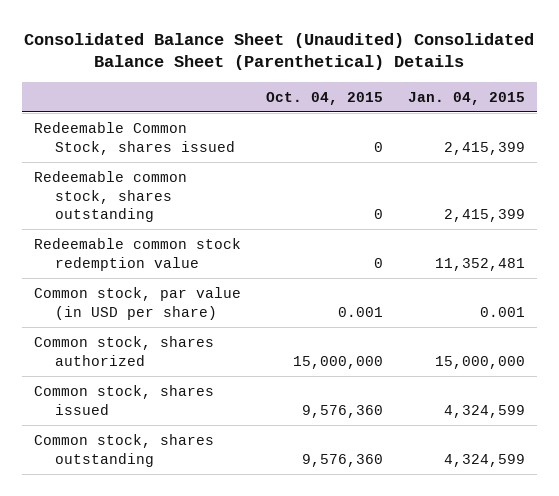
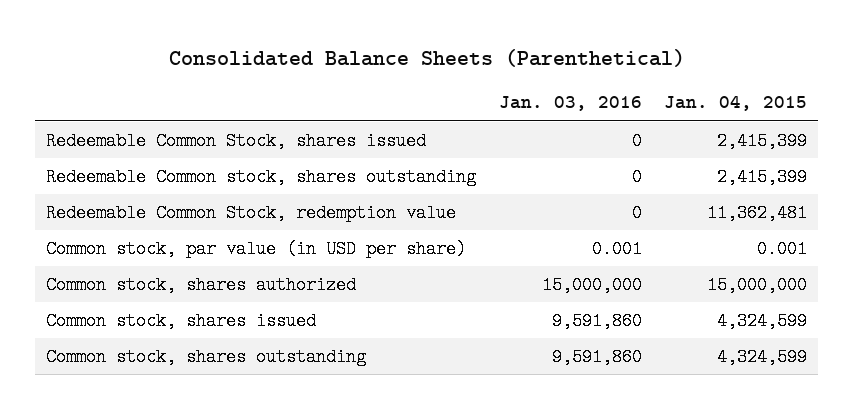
- Consolidated Balance Sheet (Unaudited) Consolidated Balance Sheet (Parenthetical) Details
+ Consolidated Balance Sheets (Parenthetical)
- | Oct. 04, 2015 | Jan. 04, 2015
+ | Jan. 03, 2016 | Jan. 04, 2015
- Redeemable common stock, shares outstanding | 0 | 2,415,399
- Redeemable common stock redemption value | 0 | 11,352,481
+ Redeemable Common stock, shares outstanding | 0 | 2,415,399
+ Redeemable Common Stock, redemption value | 0 | 11,362,481

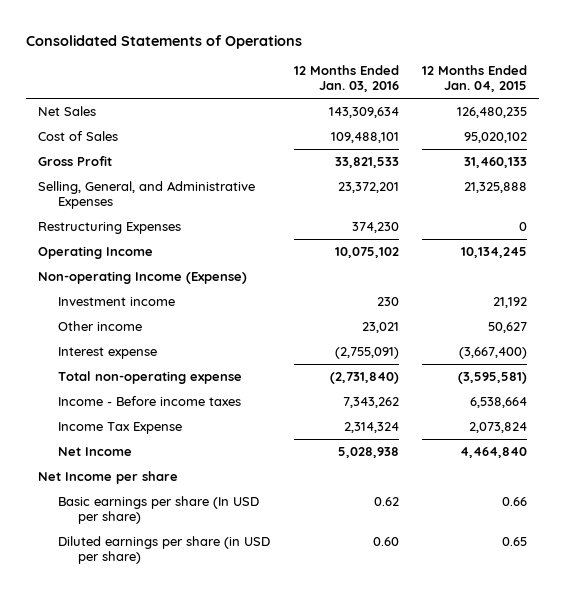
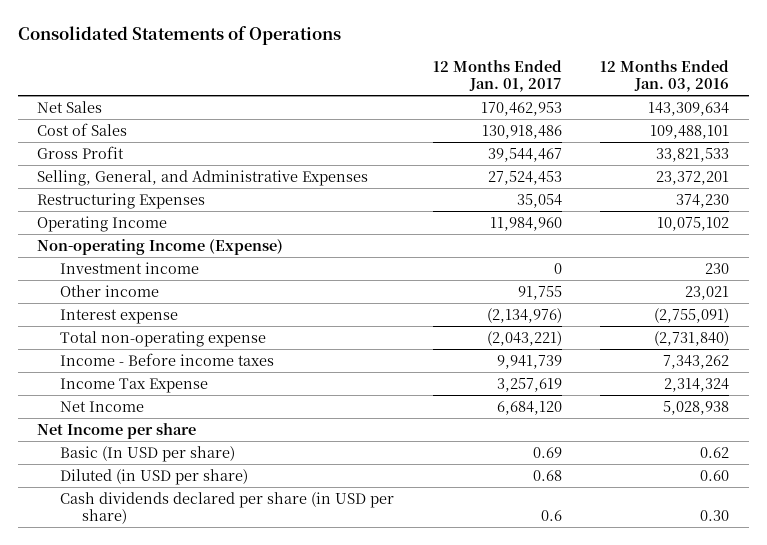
- | 12 Months Ended Jan. 03, 2016 | 12 Months Ended Jan. 04, 2015
+ | 12 Months Ended Jan. 01, 2017 | 12 Months Ended Jan. 03, 2016
- Basic earnings per share (In USD per share) | 0.62 | 0.66
- Diluted earnings per share (in USD per share) | 0.60 | 0.65
+ Basic (In USD per share) | 0.69 | 0.62
+ Diluted (in USD per share) | 0.68 | 0.60
+ Cash dividends declared per share (in USD per share) | 0.6 | 0.30

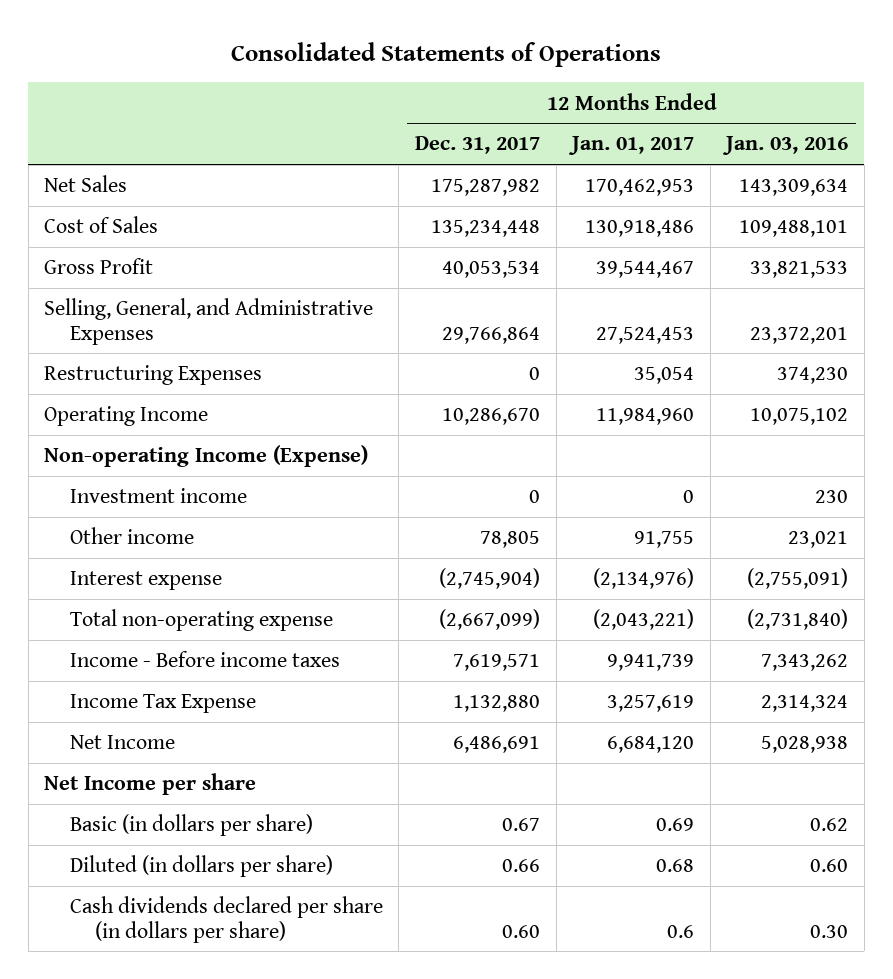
- | 12 Months Ended Jan. 01, 2017 | 12 Months Ended Jan. 03, 2016
+ | 12 Months Ended Dec. 31, 2017 | 12 Months Ended Jan. 01, 2017 | 12 Months Ended Jan. 03, 2016
- Basic (In USD per share) | 0.69 | 0.62
- Diluted (in USD per share) | 0.68 | 0.60
- Cash dividends declared per share (in USD per share) | 0.6 | 0.30
+ Basic (in dollars per share) | 0.67 | 0.69 | 0.62
+ Diluted (in dollars per share) | 0.66 | 0.68 | 0.60
+ Cash dividends declared per share (in dollars per share) | 0.60 | 0.6 | 0.30

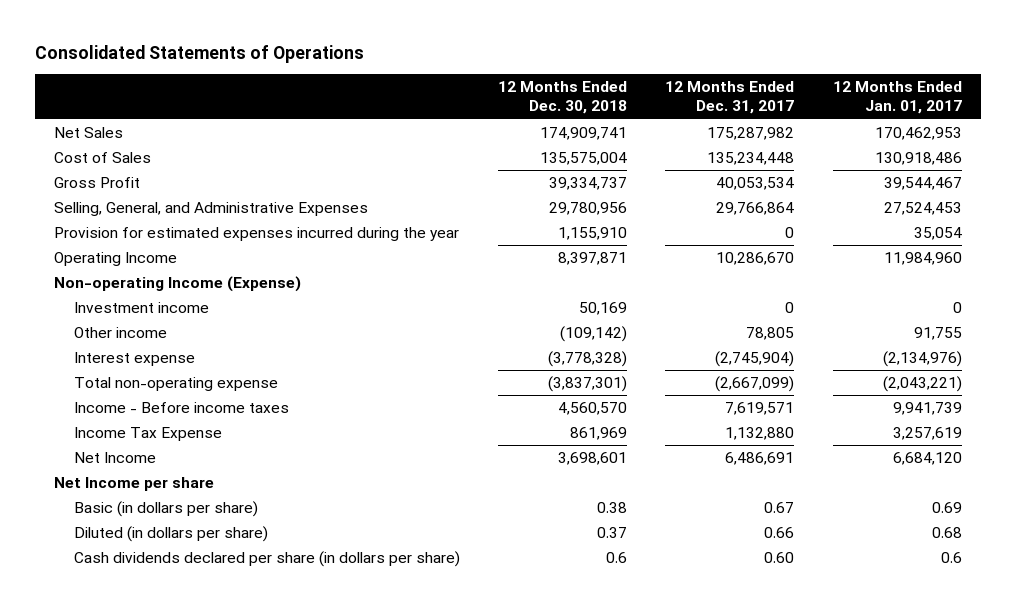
- | 12 Months Ended Dec. 31, 2017 | 12 Months Ended Jan. 01, 2017 | 12 Months Ended Jan. 03, 2016
+ | 12 Months Ended Dec. 30, 2018 | 12 Months Ended Dec. 31, 2017 | 12 Months Ended Jan. 01, 2017
- Restructuring Expenses | 0 | 35,054 | 374,230
+ Provision for estimated expenses incurred during the year | 1,155,910 | 0 | 35,054

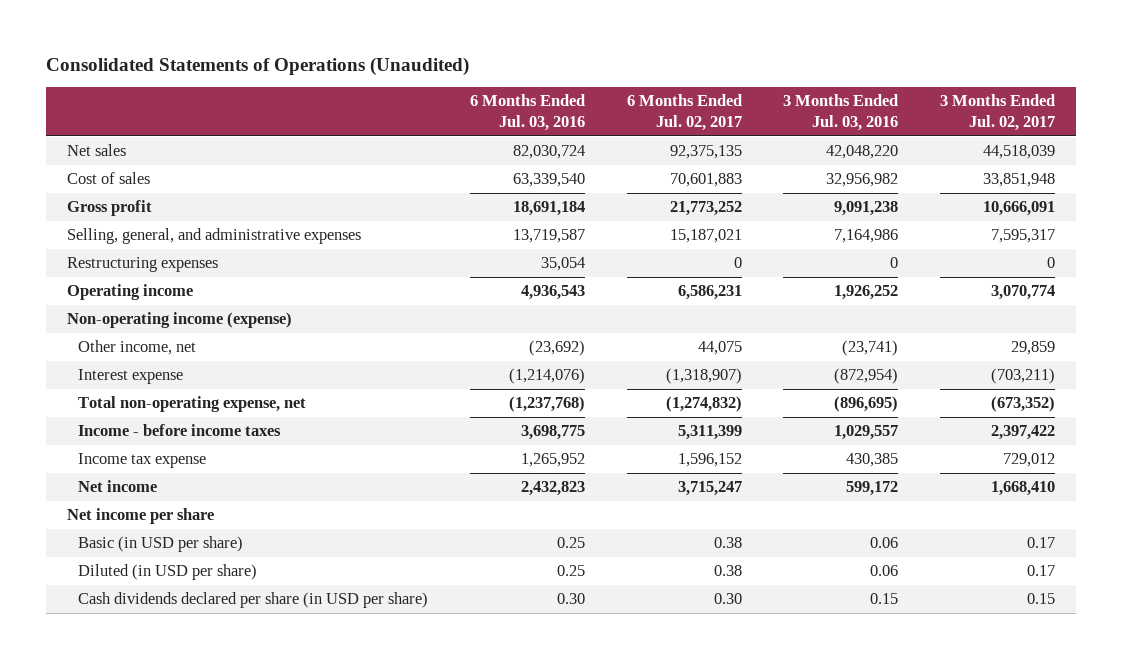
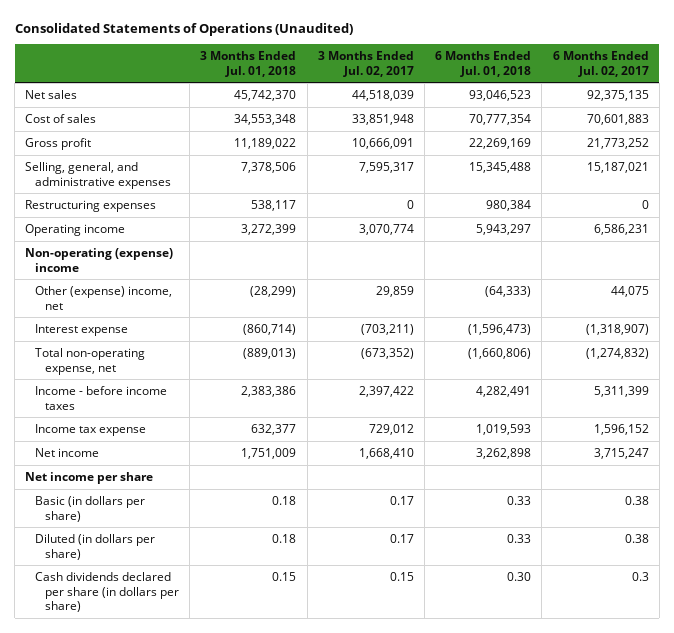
- | 6 Months Ended Jul. 03, 2016 | 6 Months Ended Jul. 02, 2017 | 3 Months Ended Jul. 03, 2016 | 3 Months Ended Jul. 02, 2017
+ | 3 Months Ended Jul. 01, 2018 | 3 Months Ended Jul. 02, 2017 | 6 Months Ended Jul. 01, 2018 | 6 Months Ended Jul. 02, 2017
- Non-operating income (expense)
- Other income, net | (23,692) | 44,075 | (23,741) | 29,859
+ Non-operating (expense) income
+ Other (expense) income, net | (28,299) | 29,859 | (64,333) | 44,075
- Basic (in USD per share) | 0.25 | 0.38 | 0.06 | 0.17
- Diluted (in USD per share) | 0.25 | 0.38 | 0.06 | 0.17
- Cash dividends declared per share (in USD per share) | 0.30 | 0.30 | 0.15 | 0.15
+ Basic (in dollars per share) | 0.18 | 0.17 | 0.33 | 0.38
+ Diluted (in dollars per share) | 0.18 | 0.17 | 0.33 | 0.38
+ Cash dividends declared per share (in dollars per share) | 0.15 | 0.15 | 0.30 | 0.3

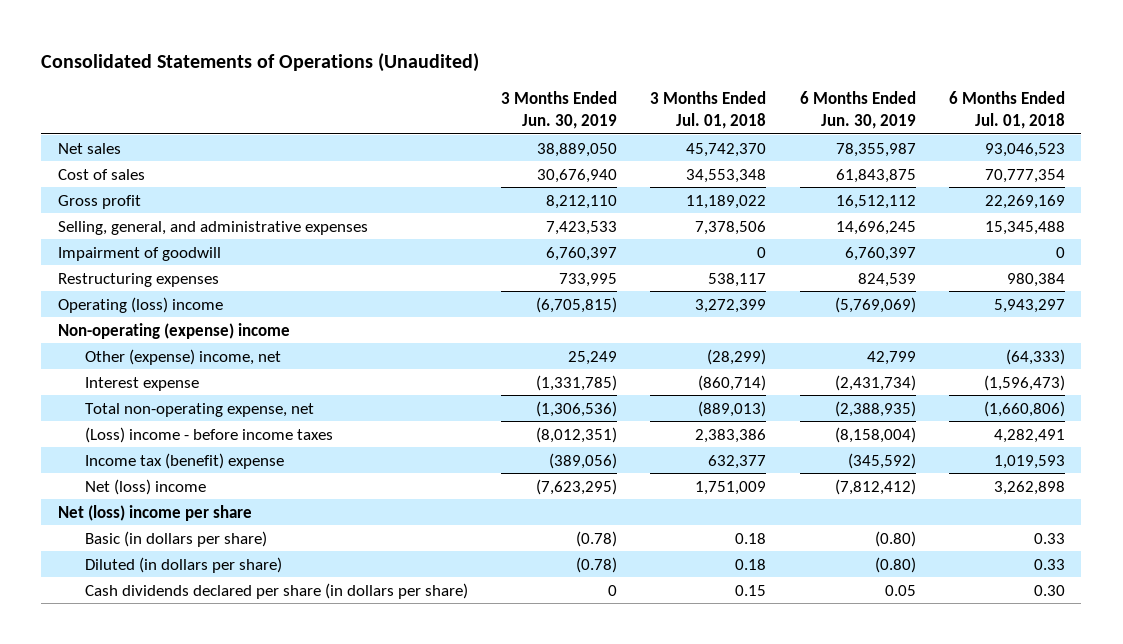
- | 3 Months Ended Jul. 01, 2018 | 3 Months Ended Jul. 02, 2017 | 6 Months Ended Jul. 01, 2018 | 6 Months Ended Jul. 02, 2017
+ | 3 Months Ended Jun. 30, 2019 | 3 Months Ended Jul. 01, 2018 | 6 Months Ended Jun. 30, 2019 | 6 Months Ended Jul. 01, 2018
+ Impairment of goodwill | 6,760,397 | 0 | 6,760,397 | 0
- Operating income | 3,272,399 | 3,070,774 | 5,943,297 | 6,586,231
+ Operating (loss) income | (6,705,815) | 3,272,399 | (5,769,069) | 5,943,297
- Income - before income taxes | 2,383,386 | 2,397,422 | 4,282,491 | 5,311,399
- Income tax expense | 632,377 | 729,012 | 1,019,593 | 1,596,152
- Net income | 1,751,009 | 1,668,410 | 3,262,898 | 3,715,247
- Net income per share
+ (Loss) income - before income taxes | (8,012,351) | 2,383,386 | (8,158,004) | 4,282,491
+ Income tax (benefit) expense | (389,056) | 632,377 | (345,592) | 1,019,593
+ Net (loss) income | (7,623,295) | 1,751,009 | (7,812,412) | 3,262,898
+ Net (loss) income per share

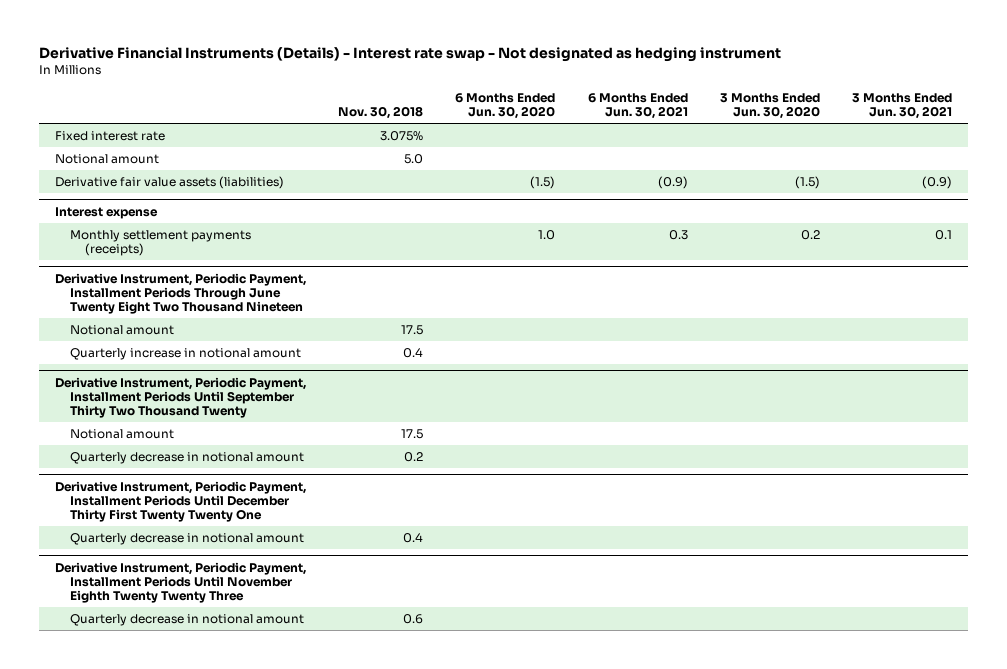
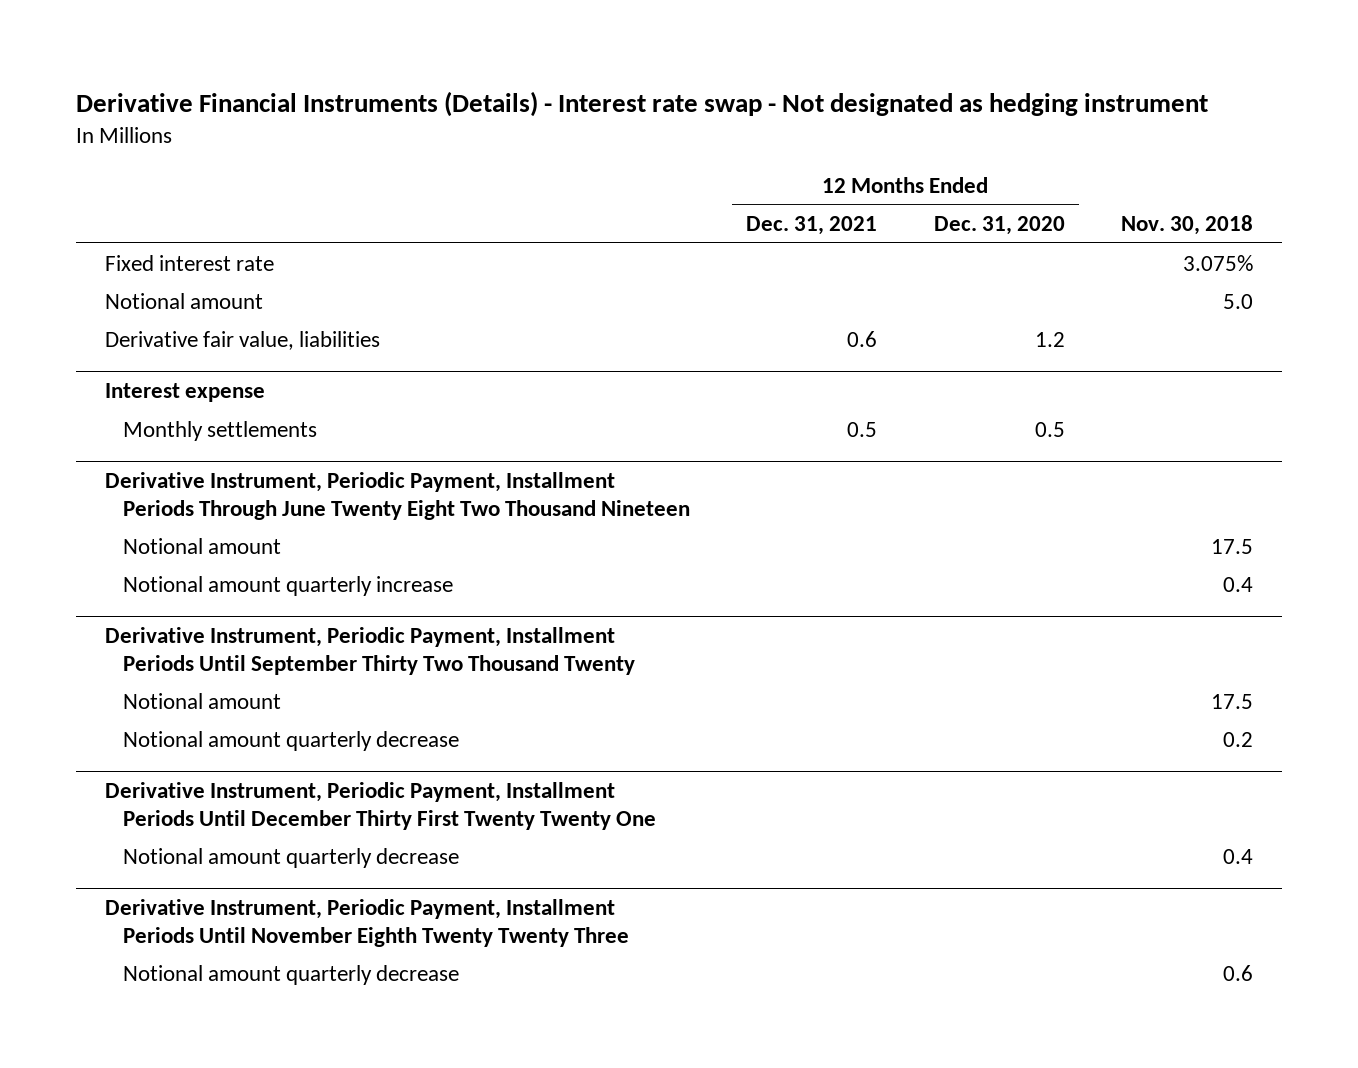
- | Nov. 30, 2018 | 6 Months Ended Jun. 30, 2020 | 6 Months Ended Jun. 30, 2021 | 3 Months Ended Jun. 30, 2020 | 3 Months Ended Jun. 30, 2021
+ | 12 Months Ended Dec. 31, 2021 | 12 Months Ended Dec. 31, 2020 | Nov. 30, 2018
- Derivative fair value assets (liabilities) | | (1.5) | (0.9) | (1.5) | (0.9)
+ Derivative fair value, liabilities | 0.6 | 1.2 |
@ Interest expense
- Monthly settlement payments (receipts) | | 1.0 | 0.3 | 0.2 | 0.1
+ Monthly settlements | 0.5 | 0.5 |
@ Derivative Instrument, Periodic Payment, Installment Periods Through June Twenty Eight Two Thousand Nineteen
- Quarterly increase in notional amount | 0.4 | | | |
+ Notional amount quarterly increase | | | 0.4
@ Derivative Instrument, Periodic Payment, Installment Periods Until September Thirty Two Thousand Twenty
- Quarterly decrease in notional amount | 0.2 | | | |
+ Notional amount quarterly decrease | | | 0.2
@ Derivative Instrument, Periodic Payment, Installment Periods Until December Thirty First Twenty Twenty One
- Quarterly decrease in notional amount | 0.4 | | | |
+ Notional amount quarterly decrease | | | 0.4
@ Derivative Instrument, Periodic Payment, Installment Periods Until November Eighth Twenty Twenty Three
- Quarterly decrease in notional amount | 0.6 | | | |
+ Notional amount quarterly decrease | | | 0.6

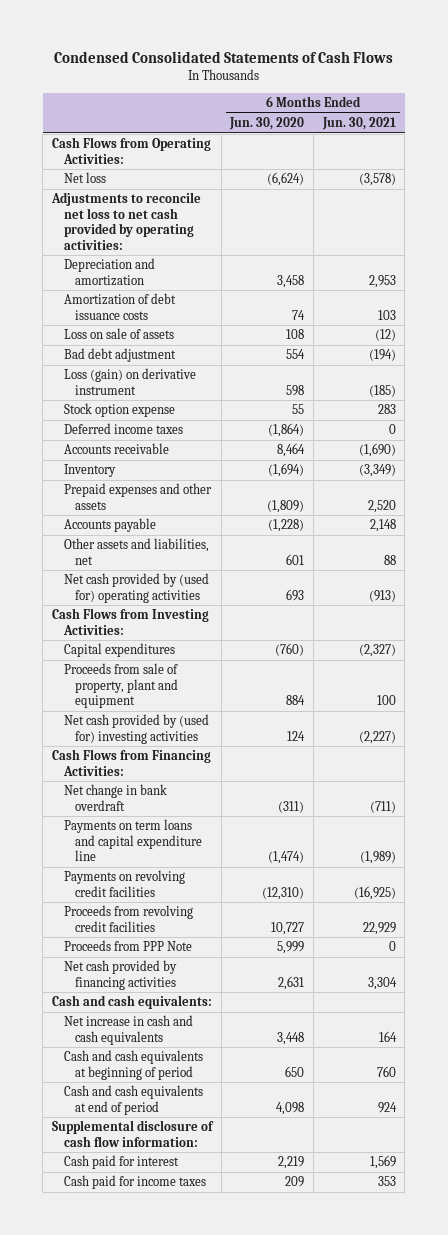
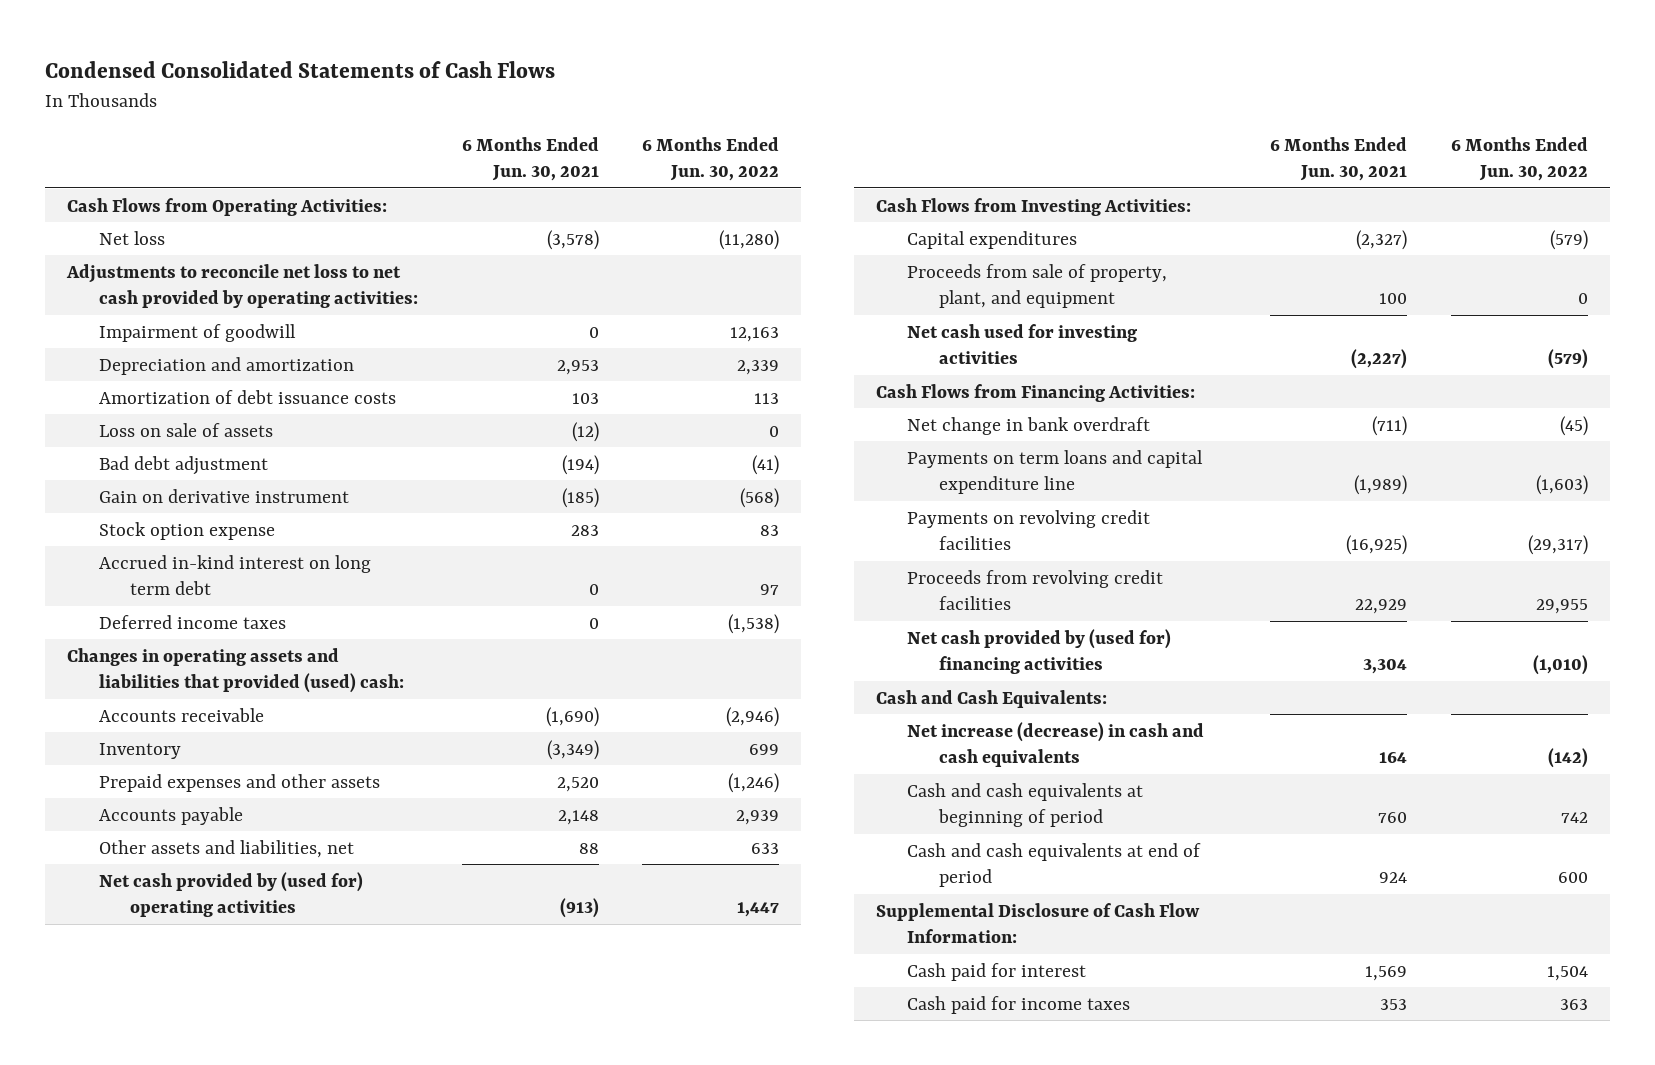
- | 6 Months Ended Jun. 30, 2020 | 6 Months Ended Jun. 30, 2021
+ | 6 Months Ended Jun. 30, 2021 | 6 Months Ended Jun. 30, 2022
+ Impairment of goodwill | 0 | 12,163
- Loss (gain) on derivative instrument | 598 | (185)
+ Gain on derivative instrument | (185) | (568)
+ Accrued in-kind interest on long term debt | 0 | 97
+ Changes in operating assets and liabilities that provided (used) cash:
- Proceeds from sale of property, plant and equipment | 884 | 100
- Net cash provided by (used for) investing activities | 124 | (2,227)
+ Proceeds from sale of property, plant, and equipment | 100 | 0
+ Net cash used for investing activities | (2,227) | (579)
- Proceeds from PPP Note | 5,999 | 0
- Net cash provided by financing activities | 2,631 | 3,304
- Cash and cash equivalents:
- Net increase in cash and cash equivalents | 3,448 | 164
+ Net cash provided by (used for) financing activities | 3,304 | (1,010)
+ Cash and Cash Equivalents:
+ Net increase (decrease) in cash and cash equivalents | 164 | (142)
- Supplemental disclosure of cash flow information:
+ Supplemental Disclosure of Cash Flow Information:

